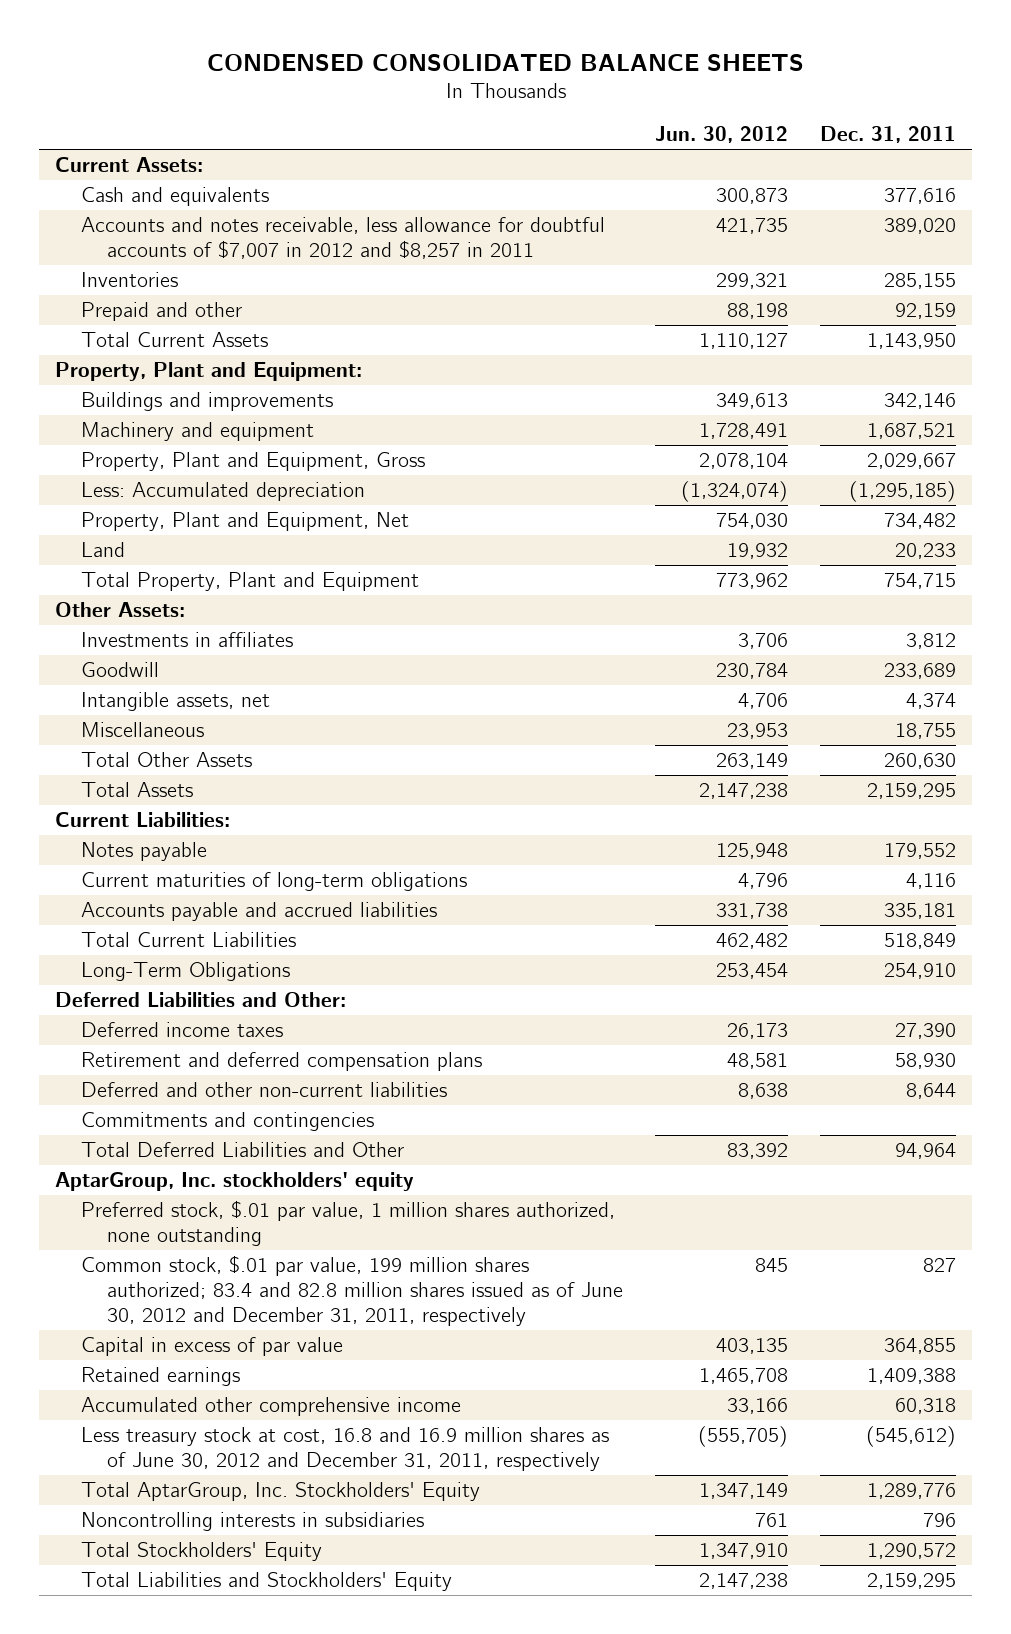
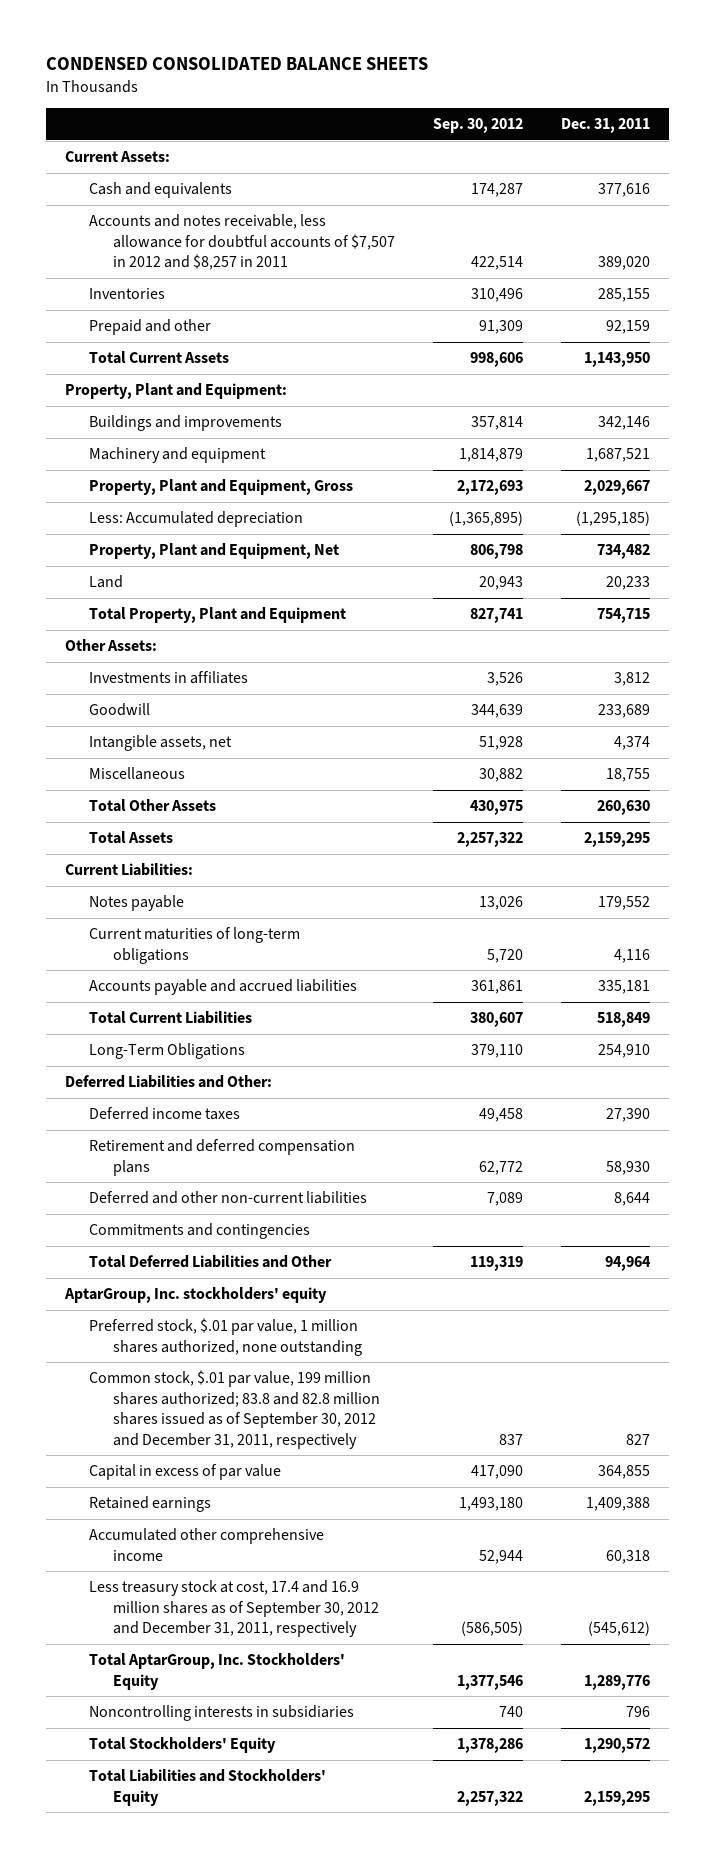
- | Jun. 30, 2012 | Dec. 31, 2011
+ | Sep. 30, 2012 | Dec. 31, 2011
- Accounts and notes receivable, less allowance for doubtful accounts of $7,007 in 2012 and $8,257 in 2011 | 421,735 | 389,020
+ Accounts and notes receivable, less allowance for doubtful accounts of $7,507 in 2012 and $8,257 in 2011 | 422,514 | 389,020
- Common stock, $.01 par value, 199 million shares authorized; 83.4 and 82.8 million shares issued as of June 30, 2012 and December 31, 2011, respectively | 845 | 827
+ Common stock, $.01 par value, 199 million shares authorized; 83.8 and 82.8 million shares issued as of September 30, 2012 and December 31, 2011, respectively | 837 | 827
- Less treasury stock at cost, 16.8 and 16.9 million shares as of June 30, 2012 and December 31, 2011, respectively | (555,705) | (545,612)
+ Less treasury stock at cost, 17.4 and 16.9 million shares as of September 30, 2012 and December 31, 2011, respectively | (586,505) | (545,612)

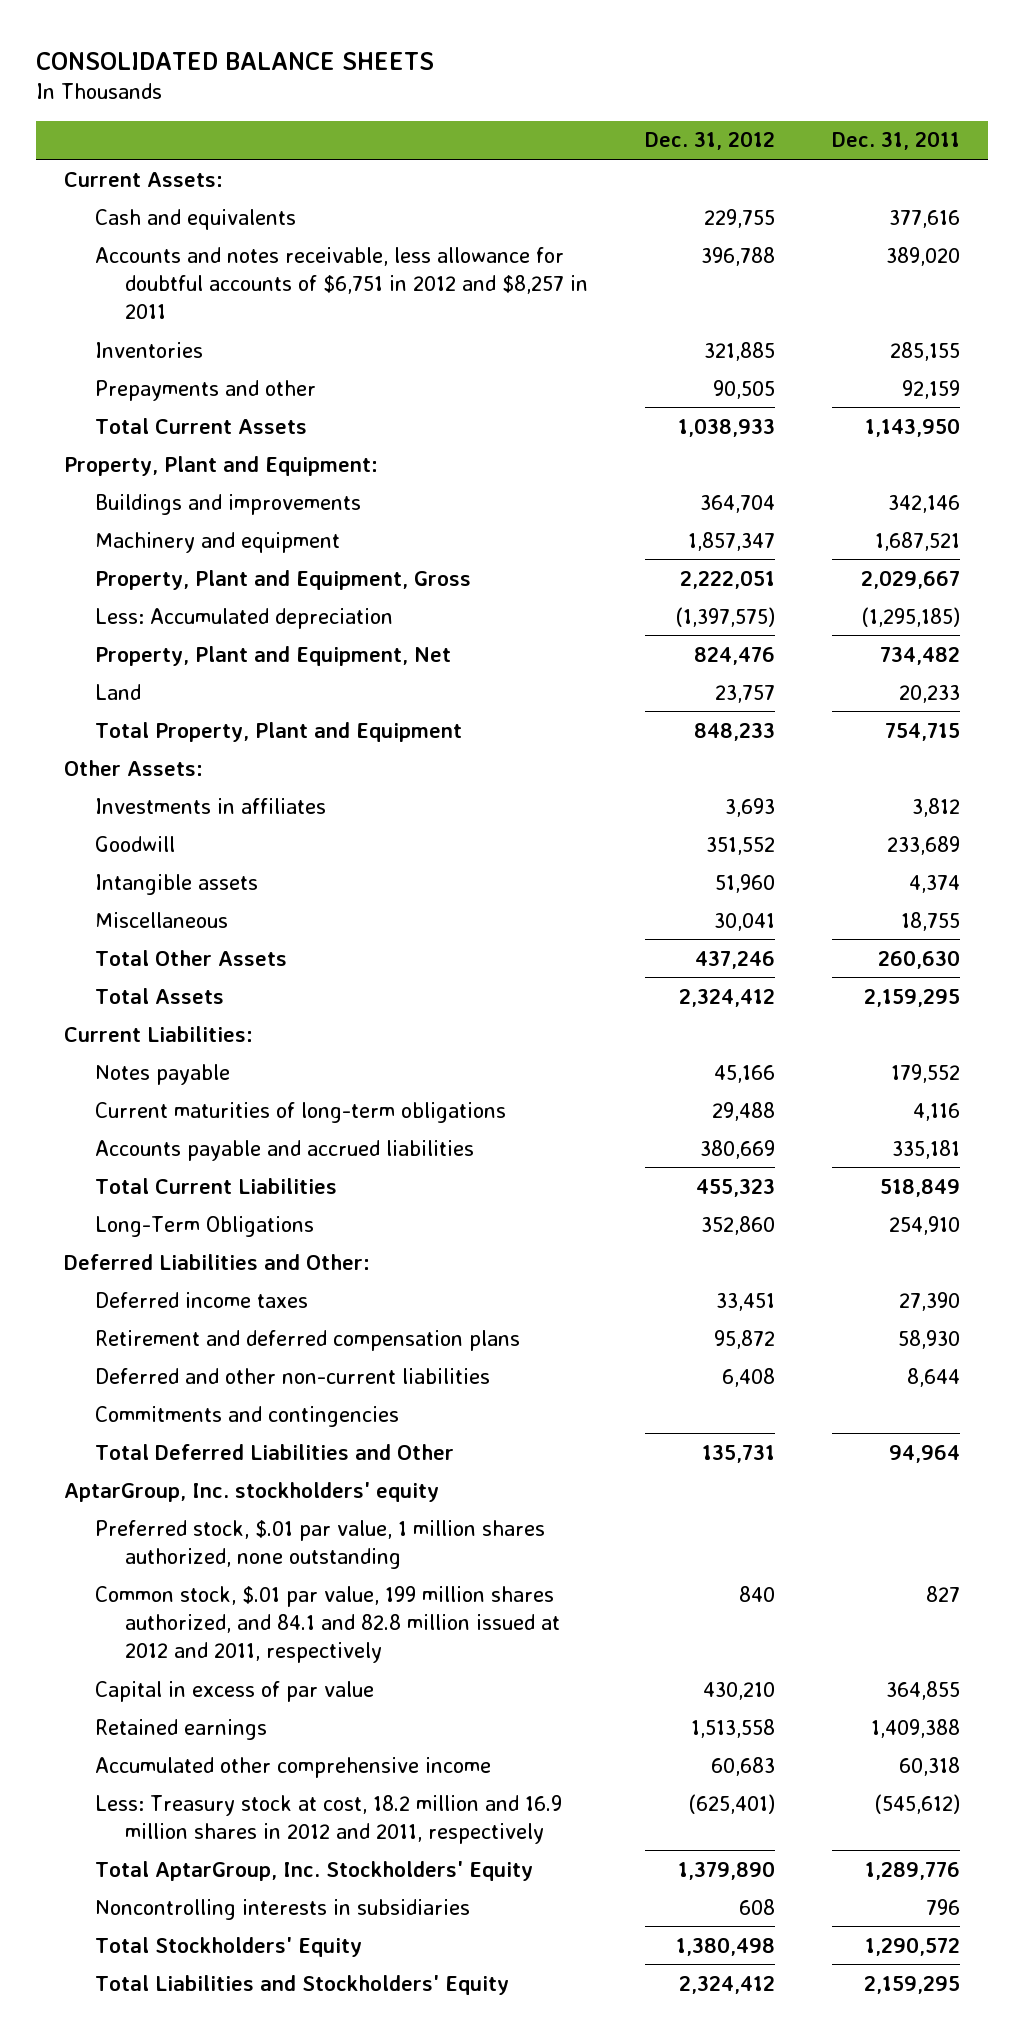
- CONDENSED CONSOLIDATED BALANCE SHEETS
+ CONSOLIDATED BALANCE SHEETS
- | Sep. 30, 2012 | Dec. 31, 2011
+ | Dec. 31, 2012 | Dec. 31, 2011
- Accounts and notes receivable, less allowance for doubtful accounts of $7,507 in 2012 and $8,257 in 2011 | 422,514 | 389,020
+ Accounts and notes receivable, less allowance for doubtful accounts of $6,751 in 2012 and $8,257 in 2011 | 396,788 | 389,020
- Prepaid and other | 91,309 | 92,159
+ Prepayments and other | 90,505 | 92,159
- Intangible assets, net | 51,928 | 4,374
+ Intangible assets | 51,960 | 4,374
- Common stock, $.01 par value, 199 million shares authorized; 83.8 and 82.8 million shares issued as of September 30, 2012 and December 31, 2011, respectively | 837 | 827
+ Common stock, $.01 par value, 199 million shares authorized, and 84.1 and 82.8 million issued at 2012 and 2011, respectively | 840 | 827
- Less treasury stock at cost, 17.4 and 16.9 million shares as of September 30, 2012 and December 31, 2011, respectively | (586,505) | (545,612)
+ Less: Treasury stock at cost, 18.2 million and 16.9 million shares in 2012 and 2011, respectively | (625,401) | (545,612)

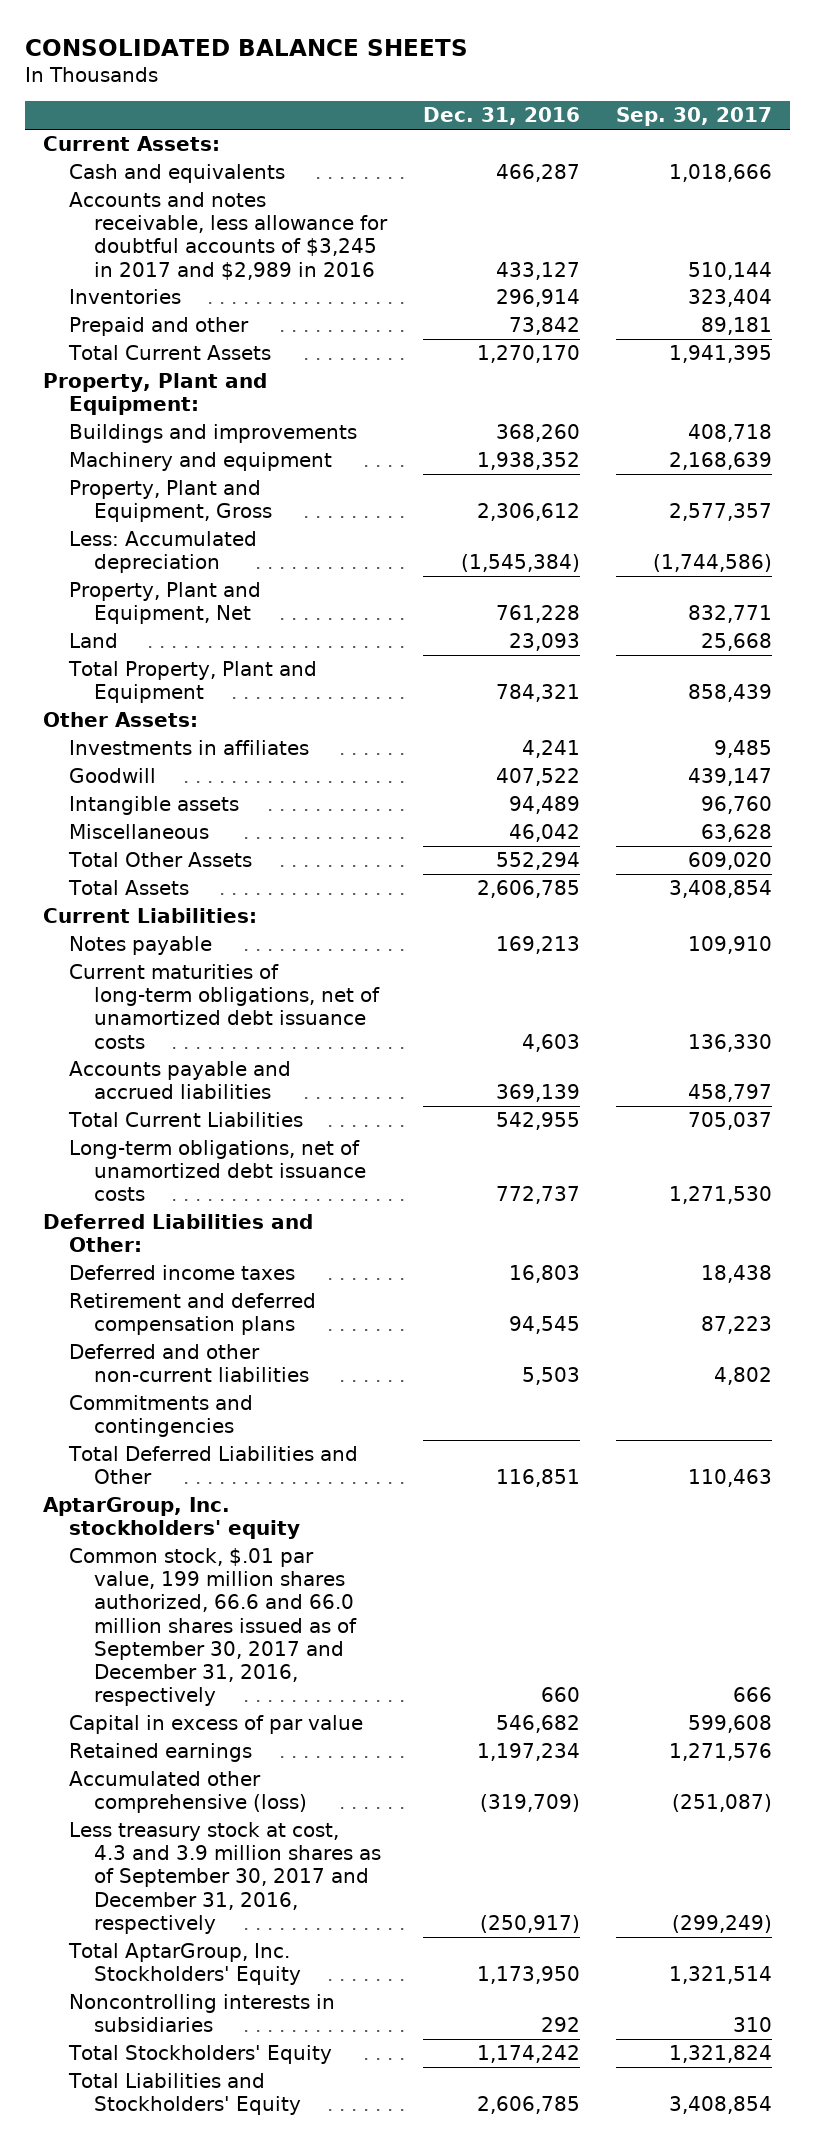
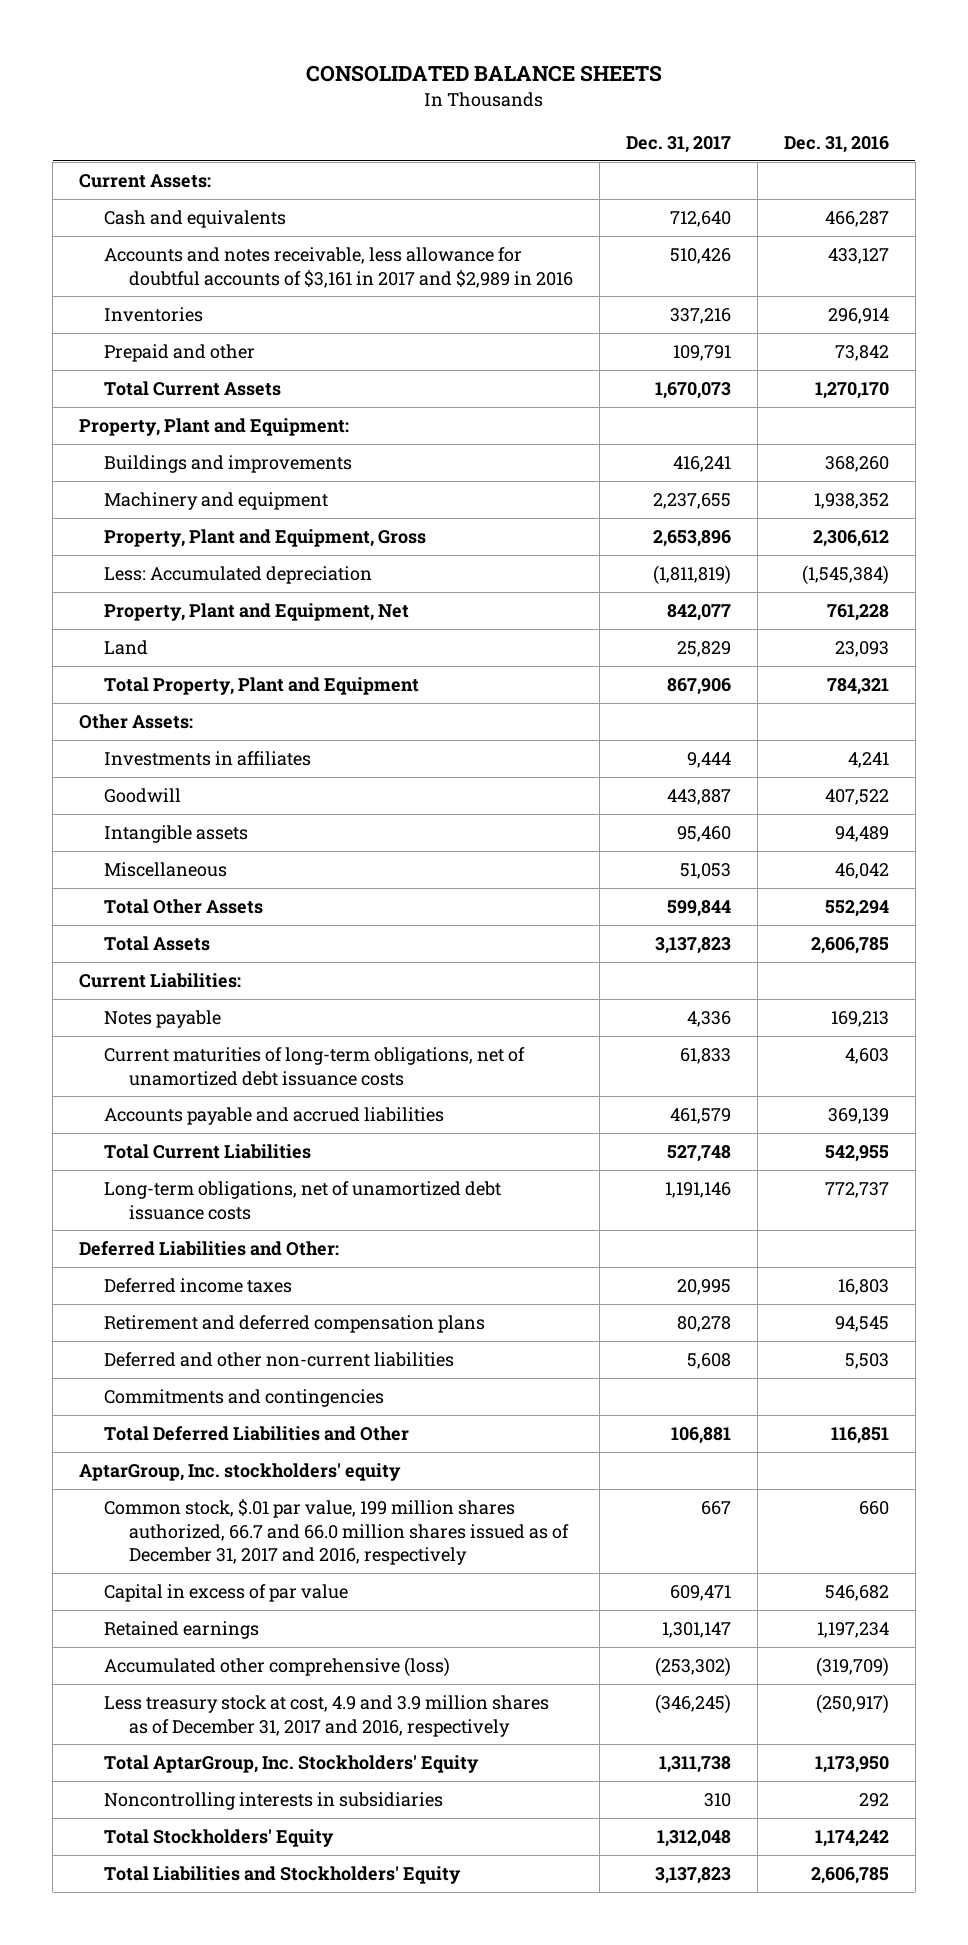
- | Dec. 31, 2016 | Sep. 30, 2017
+ | Dec. 31, 2017 | Dec. 31, 2016
- Accounts and notes receivable, less allowance for doubtful accounts of $3,245 in 2017 and $2,989 in 2016 | 433,127 | 510,144
+ Accounts and notes receivable, less allowance for doubtful accounts of $3,161 in 2017 and $2,989 in 2016 | 510,426 | 433,127
- Common stock, $.01 par value, 199 million shares authorized, 66.6 and 66.0 million shares issued as of September 30, 2017 and December 31, 2016, respectively | 660 | 666
+ Common stock, $.01 par value, 199 million shares authorized, 66.7 and 66.0 million shares issued as of December 31, 2017 and 2016, respectively | 667 | 660
- Less treasury stock at cost, 4.3 and 3.9 million shares as of September 30, 2017 and December 31, 2016, respectively | (250,917) | (299,249)
+ Less treasury stock at cost, 4.9 and 3.9 million shares as of December 31, 2017 and 2016, respectively | (346,245) | (250,917)

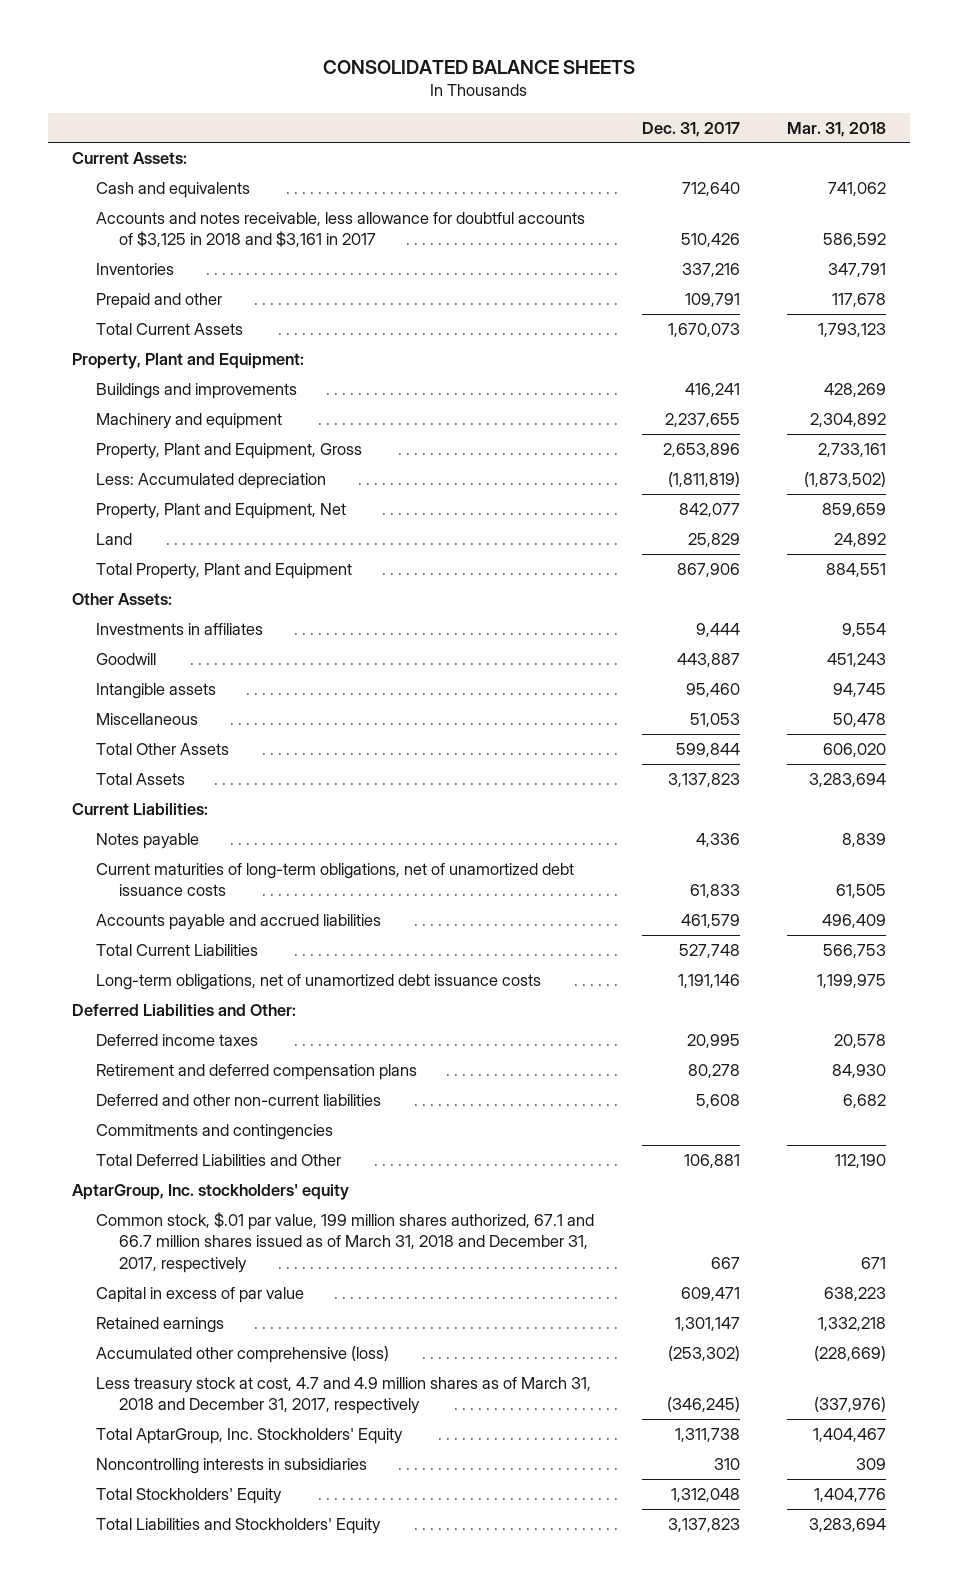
- | Dec. 31, 2017 | Dec. 31, 2016
+ | Dec. 31, 2017 | Mar. 31, 2018
- Accounts and notes receivable, less allowance for doubtful accounts of $3,161 in 2017 and $2,989 in 2016 | 510,426 | 433,127
+ Accounts and notes receivable, less allowance for doubtful accounts of $3,125 in 2018 and $3,161 in 2017 | 510,426 | 586,592
- Common stock, $.01 par value, 199 million shares authorized, 66.7 and 66.0 million shares issued as of December 31, 2017 and 2016, respectively | 667 | 660
+ Common stock, $.01 par value, 199 million shares authorized, 67.1 and 66.7 million shares issued as of March 31, 2018 and December 31, 2017, respectively | 667 | 671
- Less treasury stock at cost, 4.9 and 3.9 million shares as of December 31, 2017 and 2016, respectively | (346,245) | (250,917)
+ Less treasury stock at cost, 4.7 and 4.9 million shares as of March 31, 2018 and December 31, 2017, respectively | (346,245) | (337,976)

